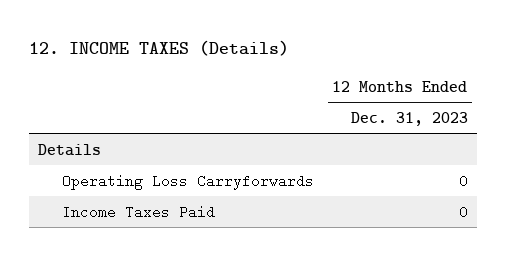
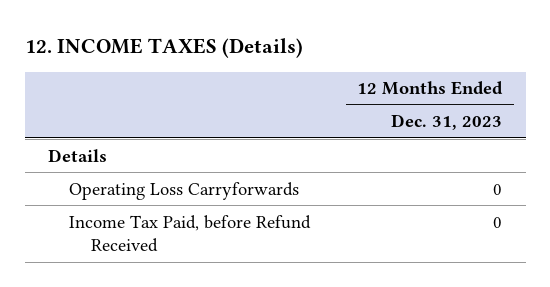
- Income Taxes Paid | 0
+ Income Tax Paid, before Refund Received | 0

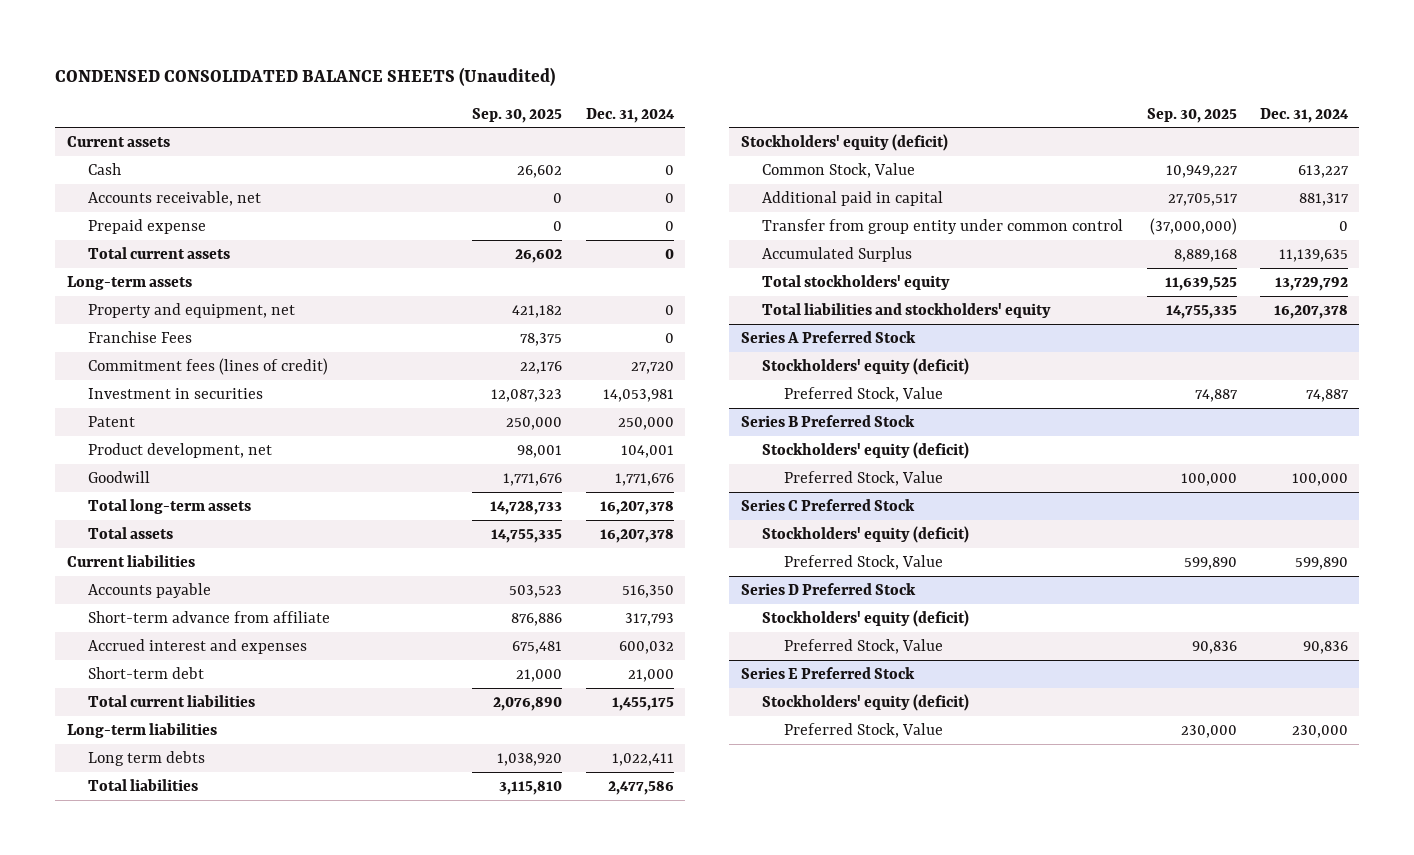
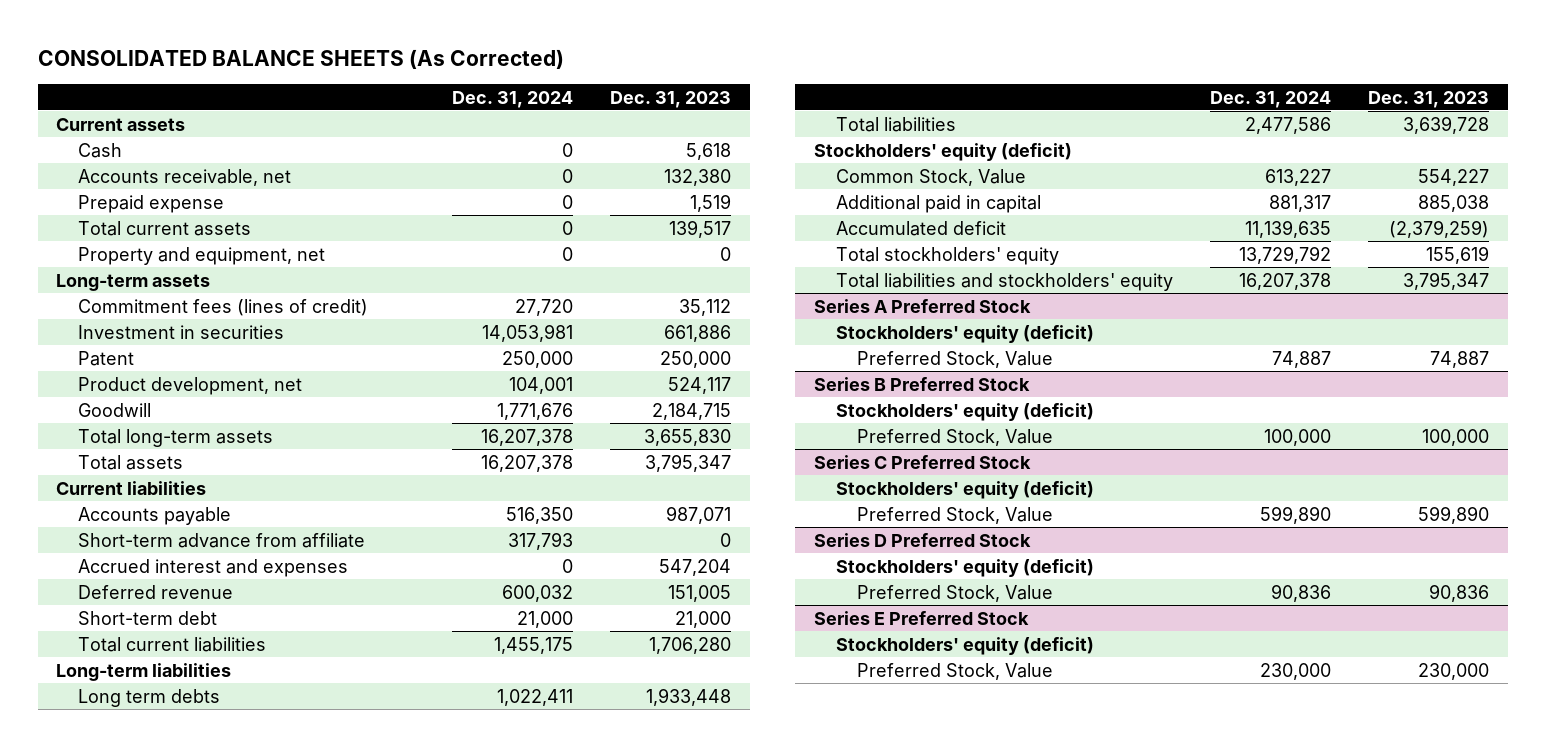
- CONDENSED CONSOLIDATED BALANCE SHEETS (Unaudited)
+ CONSOLIDATED BALANCE SHEETS (As Corrected)
- | Sep. 30, 2025 | Dec. 31, 2024
+ | Dec. 31, 2024 | Dec. 31, 2023
- Franchise Fees | 78,375 | 0
moved down: Long-term assets
- Accrued interest and expenses | 675,481 | 600,032
+ Accrued interest and expenses | 0 | 547,204
+ Deferred revenue | 600,032 | 151,005
- Transfer from group entity under common control | (37,000,000) | 0
- Accumulated Surplus | 8,889,168 | 11,139,635
+ Accumulated deficit | 11,139,635 | (2,379,259)

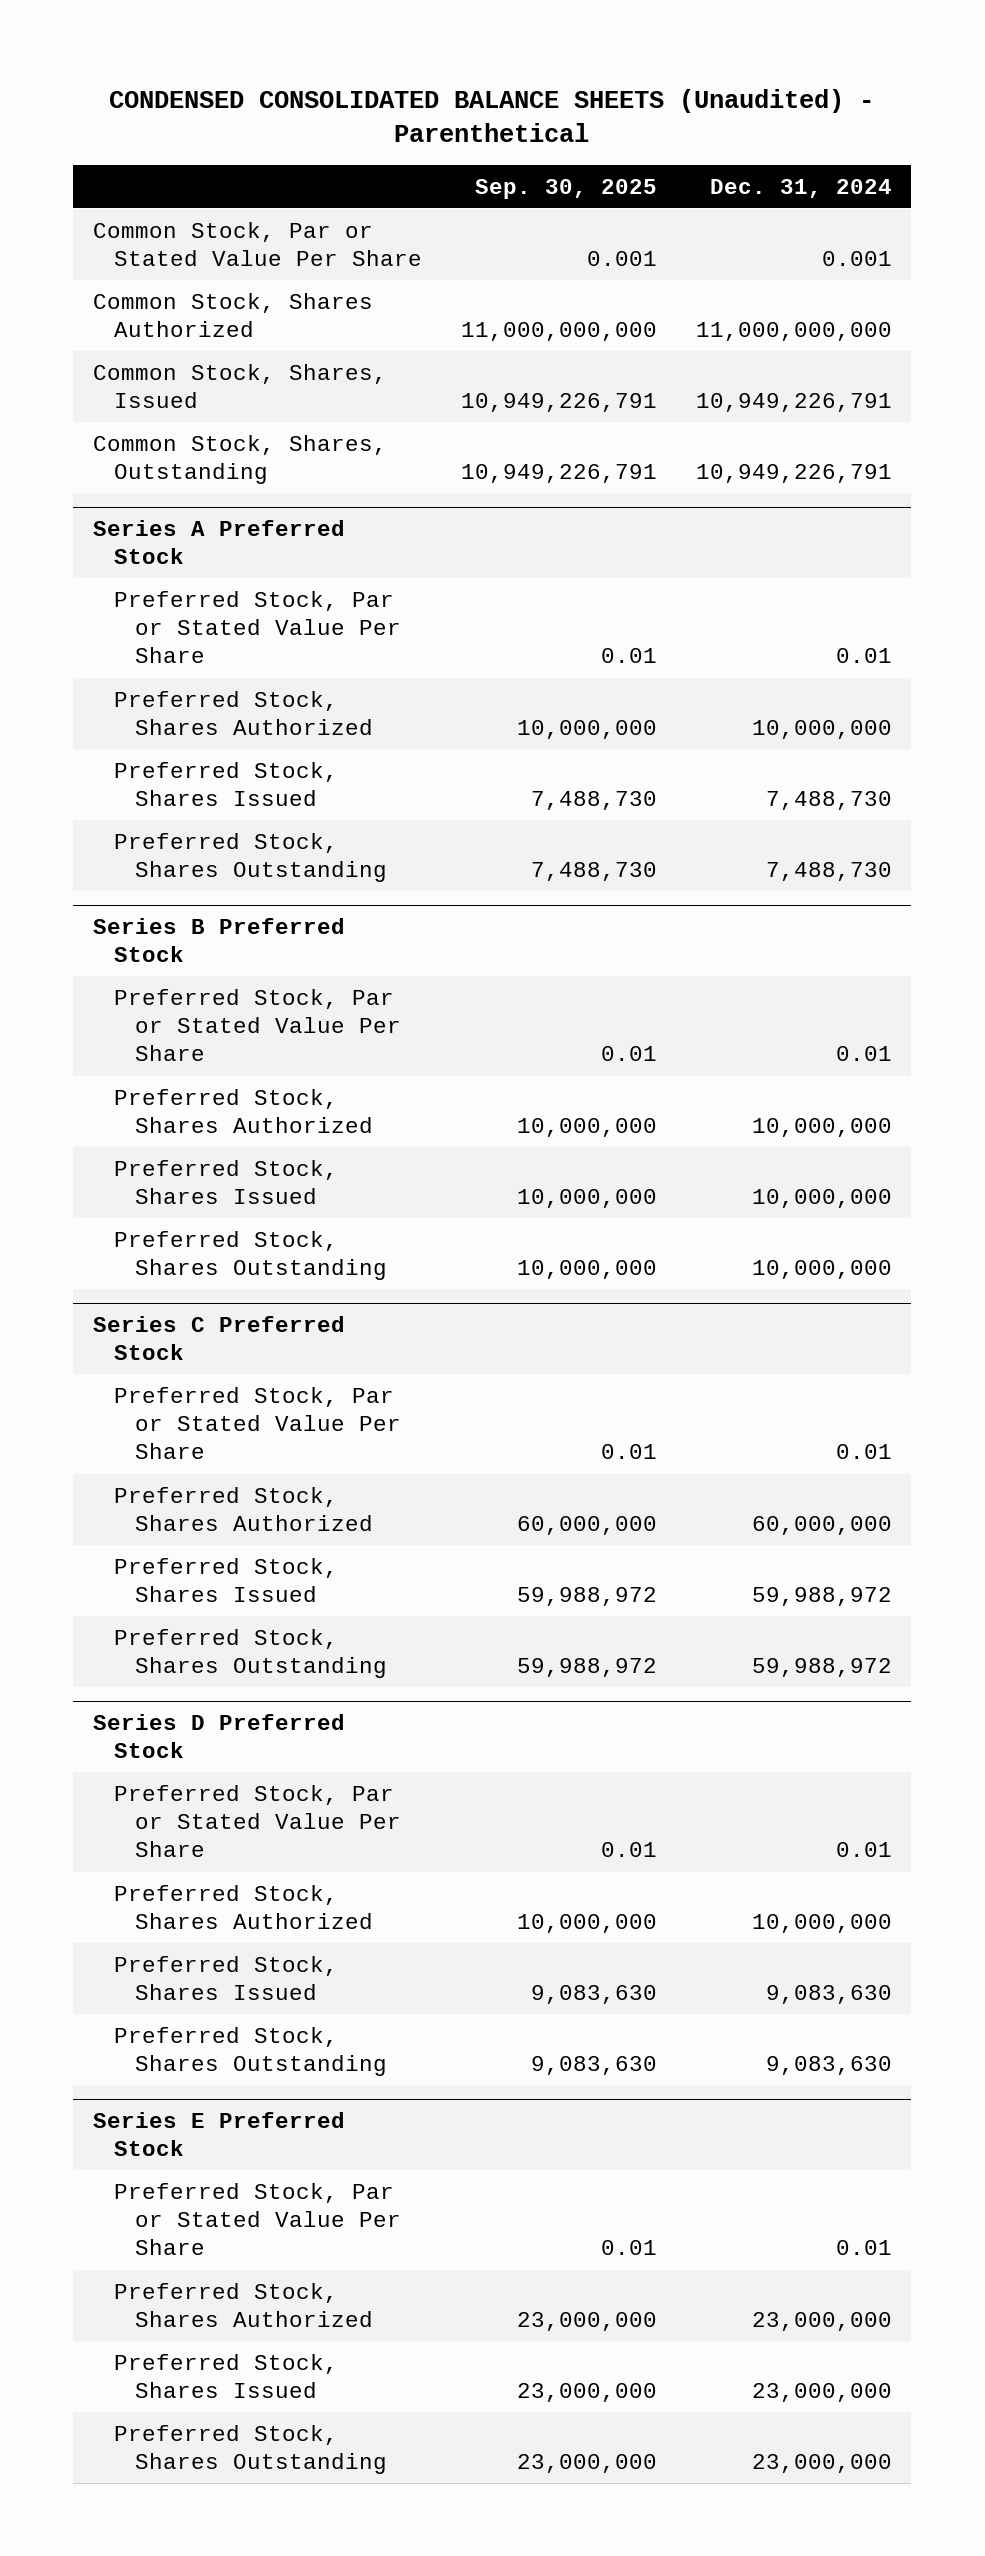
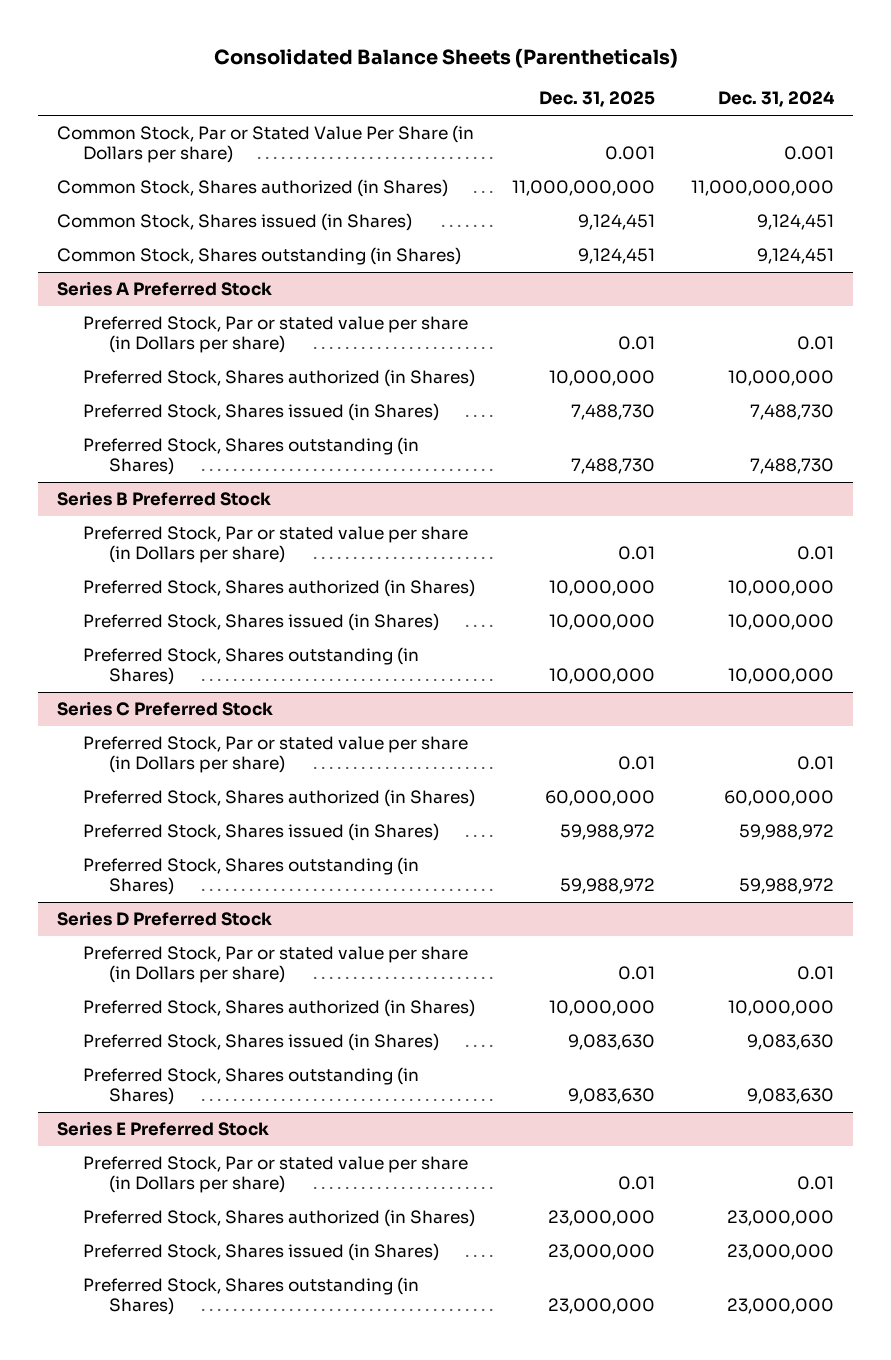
- CONDENSED CONSOLIDATED BALANCE SHEETS (Unaudited) - Parenthetical
+ Consolidated Balance Sheets (Parentheticals)
- | Sep. 30, 2025 | Dec. 31, 2024
+ | Dec. 31, 2025 | Dec. 31, 2024
- Common Stock, Par or Stated Value Per Share | 0.001 | 0.001
- Common Stock, Shares Authorized | 11,000,000,000 | 11,000,000,000
- Common Stock, Shares, Issued | 10,949,226,791 | 10,949,226,791
- Common Stock, Shares, Outstanding | 10,949,226,791 | 10,949,226,791
+ Common Stock, Par or Stated Value Per Share (in Dollars per share) | 0.001 | 0.001
+ Common Stock, Shares authorized (in Shares) | 11,000,000,000 | 11,000,000,000
+ Common Stock, Shares issued (in Shares) | 9,124,451 | 9,124,451
+ Common Stock, Shares outstanding (in Shares) | 9,124,451 | 9,124,451
@ Series A Preferred Stock
- Preferred Stock, Par or Stated Value Per Share | 0.01 | 0.01
- Preferred Stock, Shares Authorized | 10,000,000 | 10,000,000
- Preferred Stock, Shares Issued | 7,488,730 | 7,488,730
- Preferred Stock, Shares Outstanding | 7,488,730 | 7,488,730
+ Preferred Stock, Par or stated value per share (in Dollars per share) | 0.01 | 0.01
+ Preferred Stock, Shares authorized (in Shares) | 10,000,000 | 10,000,000
+ Preferred Stock, Shares issued (in Shares) | 7,488,730 | 7,488,730
+ Preferred Stock, Shares outstanding (in Shares) | 7,488,730 | 7,488,730
@ Series B Preferred Stock
- Preferred Stock, Par or Stated Value Per Share | 0.01 | 0.01
- Preferred Stock, Shares Authorized | 10,000,000 | 10,000,000
- Preferred Stock, Shares Issued | 10,000,000 | 10,000,000
- Preferred Stock, Shares Outstanding | 10,000,000 | 10,000,000
+ Preferred Stock, Par or stated value per share (in Dollars per share) | 0.01 | 0.01
+ Preferred Stock, Shares authorized (in Shares) | 10,000,000 | 10,000,000
+ Preferred Stock, Shares issued (in Shares) | 10,000,000 | 10,000,000
+ Preferred Stock, Shares outstanding (in Shares) | 10,000,000 | 10,000,000
@ Series C Preferred Stock
- Preferred Stock, Par or Stated Value Per Share | 0.01 | 0.01
- Preferred Stock, Shares Authorized | 60,000,000 | 60,000,000
- Preferred Stock, Shares Issued | 59,988,972 | 59,988,972
- Preferred Stock, Shares Outstanding | 59,988,972 | 59,988,972
+ Preferred Stock, Par or stated value per share (in Dollars per share) | 0.01 | 0.01
+ Preferred Stock, Shares authorized (in Shares) | 60,000,000 | 60,000,000
+ Preferred Stock, Shares issued (in Shares) | 59,988,972 | 59,988,972
+ Preferred Stock, Shares outstanding (in Shares) | 59,988,972 | 59,988,972
@ Series D Preferred Stock
- Preferred Stock, Par or Stated Value Per Share | 0.01 | 0.01
- Preferred Stock, Shares Authorized | 10,000,000 | 10,000,000
- Preferred Stock, Shares Issued | 9,083,630 | 9,083,630
- Preferred Stock, Shares Outstanding | 9,083,630 | 9,083,630
+ Preferred Stock, Par or stated value per share (in Dollars per share) | 0.01 | 0.01
+ Preferred Stock, Shares authorized (in Shares) | 10,000,000 | 10,000,000
+ Preferred Stock, Shares issued (in Shares) | 9,083,630 | 9,083,630
+ Preferred Stock, Shares outstanding (in Shares) | 9,083,630 | 9,083,630
@ Series E Preferred Stock
- Preferred Stock, Par or Stated Value Per Share | 0.01 | 0.01
- Preferred Stock, Shares Authorized | 23,000,000 | 23,000,000
- Preferred Stock, Shares Issued | 23,000,000 | 23,000,000
- Preferred Stock, Shares Outstanding | 23,000,000 | 23,000,000
+ Preferred Stock, Par or stated value per share (in Dollars per share) | 0.01 | 0.01
+ Preferred Stock, Shares authorized (in Shares) | 23,000,000 | 23,000,000
+ Preferred Stock, Shares issued (in Shares) | 23,000,000 | 23,000,000
+ Preferred Stock, Shares outstanding (in Shares) | 23,000,000 | 23,000,000

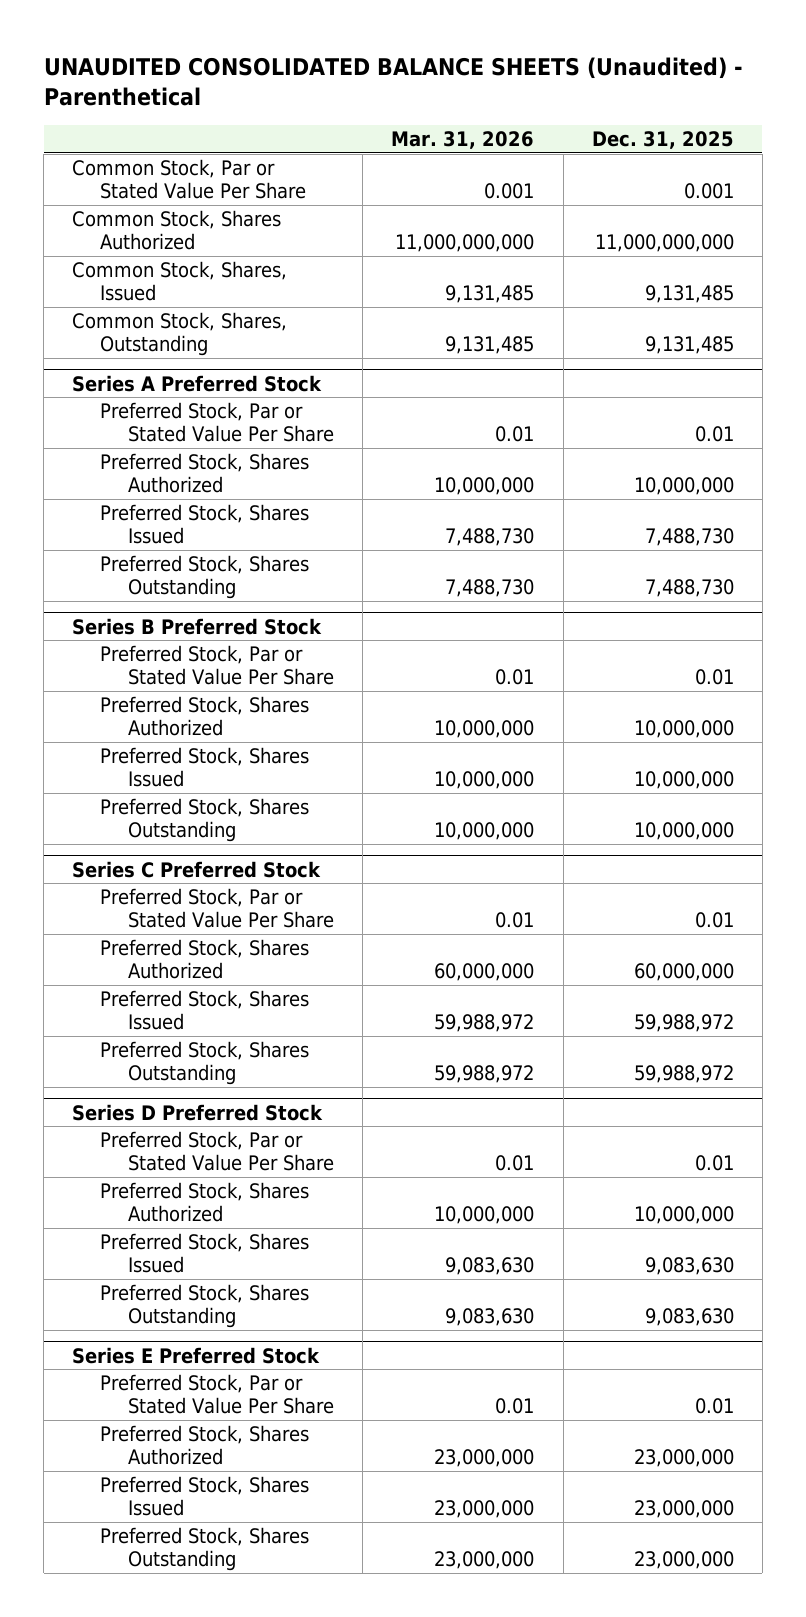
- Consolidated Balance Sheets (Parentheticals)
+ UNAUDITED CONSOLIDATED BALANCE SHEETS (Unaudited) - Parenthetical
- | Dec. 31, 2025 | Dec. 31, 2024
+ | Mar. 31, 2026 | Dec. 31, 2025
- Common Stock, Par or Stated Value Per Share (in Dollars per share) | 0.001 | 0.001
- Common Stock, Shares authorized (in Shares) | 11,000,000,000 | 11,000,000,000
- Common Stock, Shares issued (in Shares) | 9,124,451 | 9,124,451
- Common Stock, Shares outstanding (in Shares) | 9,124,451 | 9,124,451
+ Common Stock, Par or Stated Value Per Share | 0.001 | 0.001
+ Common Stock, Shares Authorized | 11,000,000,000 | 11,000,000,000
+ Common Stock, Shares, Issued | 9,131,485 | 9,131,485
+ Common Stock, Shares, Outstanding | 9,131,485 | 9,131,485
@ Series A Preferred Stock
- Preferred Stock, Par or stated value per share (in Dollars per share) | 0.01 | 0.01
- Preferred Stock, Shares authorized (in Shares) | 10,000,000 | 10,000,000
- Preferred Stock, Shares issued (in Shares) | 7,488,730 | 7,488,730
- Preferred Stock, Shares outstanding (in Shares) | 7,488,730 | 7,488,730
+ Preferred Stock, Par or Stated Value Per Share | 0.01 | 0.01
+ Preferred Stock, Shares Authorized | 10,000,000 | 10,000,000
+ Preferred Stock, Shares Issued | 7,488,730 | 7,488,730
+ Preferred Stock, Shares Outstanding | 7,488,730 | 7,488,730
@ Series B Preferred Stock
- Preferred Stock, Par or stated value per share (in Dollars per share) | 0.01 | 0.01
- Preferred Stock, Shares authorized (in Shares) | 10,000,000 | 10,000,000
- Preferred Stock, Shares issued (in Shares) | 10,000,000 | 10,000,000
- Preferred Stock, Shares outstanding (in Shares) | 10,000,000 | 10,000,000
+ Preferred Stock, Par or Stated Value Per Share | 0.01 | 0.01
+ Preferred Stock, Shares Authorized | 10,000,000 | 10,000,000
+ Preferred Stock, Shares Issued | 10,000,000 | 10,000,000
+ Preferred Stock, Shares Outstanding | 10,000,000 | 10,000,000
@ Series C Preferred Stock
- Preferred Stock, Par or stated value per share (in Dollars per share) | 0.01 | 0.01
- Preferred Stock, Shares authorized (in Shares) | 60,000,000 | 60,000,000
- Preferred Stock, Shares issued (in Shares) | 59,988,972 | 59,988,972
- Preferred Stock, Shares outstanding (in Shares) | 59,988,972 | 59,988,972
+ Preferred Stock, Par or Stated Value Per Share | 0.01 | 0.01
+ Preferred Stock, Shares Authorized | 60,000,000 | 60,000,000
+ Preferred Stock, Shares Issued | 59,988,972 | 59,988,972
+ Preferred Stock, Shares Outstanding | 59,988,972 | 59,988,972
@ Series D Preferred Stock
- Preferred Stock, Par or stated value per share (in Dollars per share) | 0.01 | 0.01
- Preferred Stock, Shares authorized (in Shares) | 10,000,000 | 10,000,000
- Preferred Stock, Shares issued (in Shares) | 9,083,630 | 9,083,630
- Preferred Stock, Shares outstanding (in Shares) | 9,083,630 | 9,083,630
+ Preferred Stock, Par or Stated Value Per Share | 0.01 | 0.01
+ Preferred Stock, Shares Authorized | 10,000,000 | 10,000,000
+ Preferred Stock, Shares Issued | 9,083,630 | 9,083,630
+ Preferred Stock, Shares Outstanding | 9,083,630 | 9,083,630
@ Series E Preferred Stock
- Preferred Stock, Par or stated value per share (in Dollars per share) | 0.01 | 0.01
- Preferred Stock, Shares authorized (in Shares) | 23,000,000 | 23,000,000
- Preferred Stock, Shares issued (in Shares) | 23,000,000 | 23,000,000
- Preferred Stock, Shares outstanding (in Shares) | 23,000,000 | 23,000,000
+ Preferred Stock, Par or Stated Value Per Share | 0.01 | 0.01
+ Preferred Stock, Shares Authorized | 23,000,000 | 23,000,000
+ Preferred Stock, Shares Issued | 23,000,000 | 23,000,000
+ Preferred Stock, Shares Outstanding | 23,000,000 | 23,000,000

